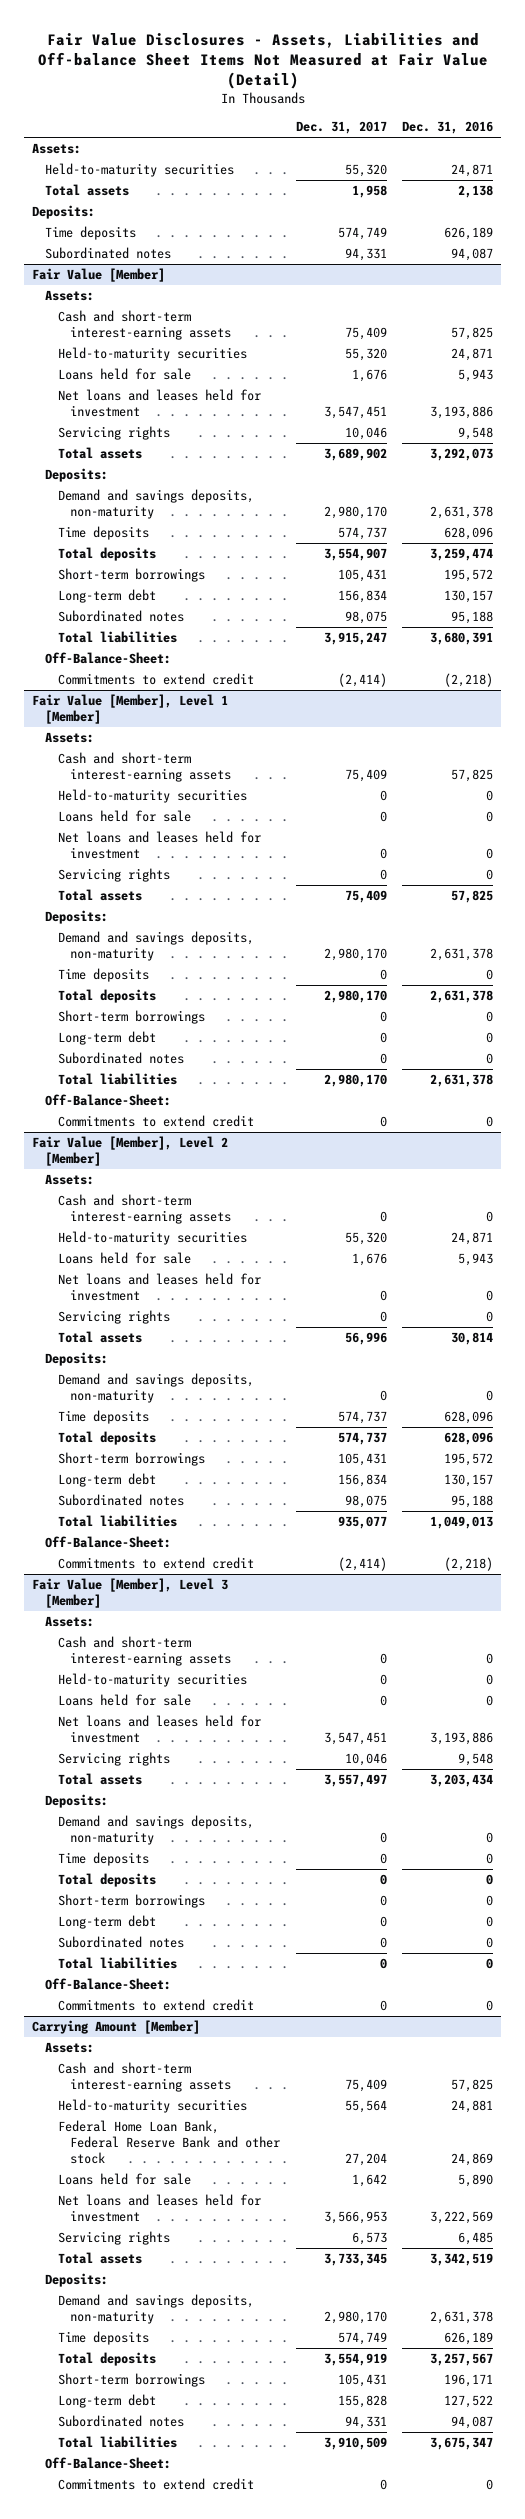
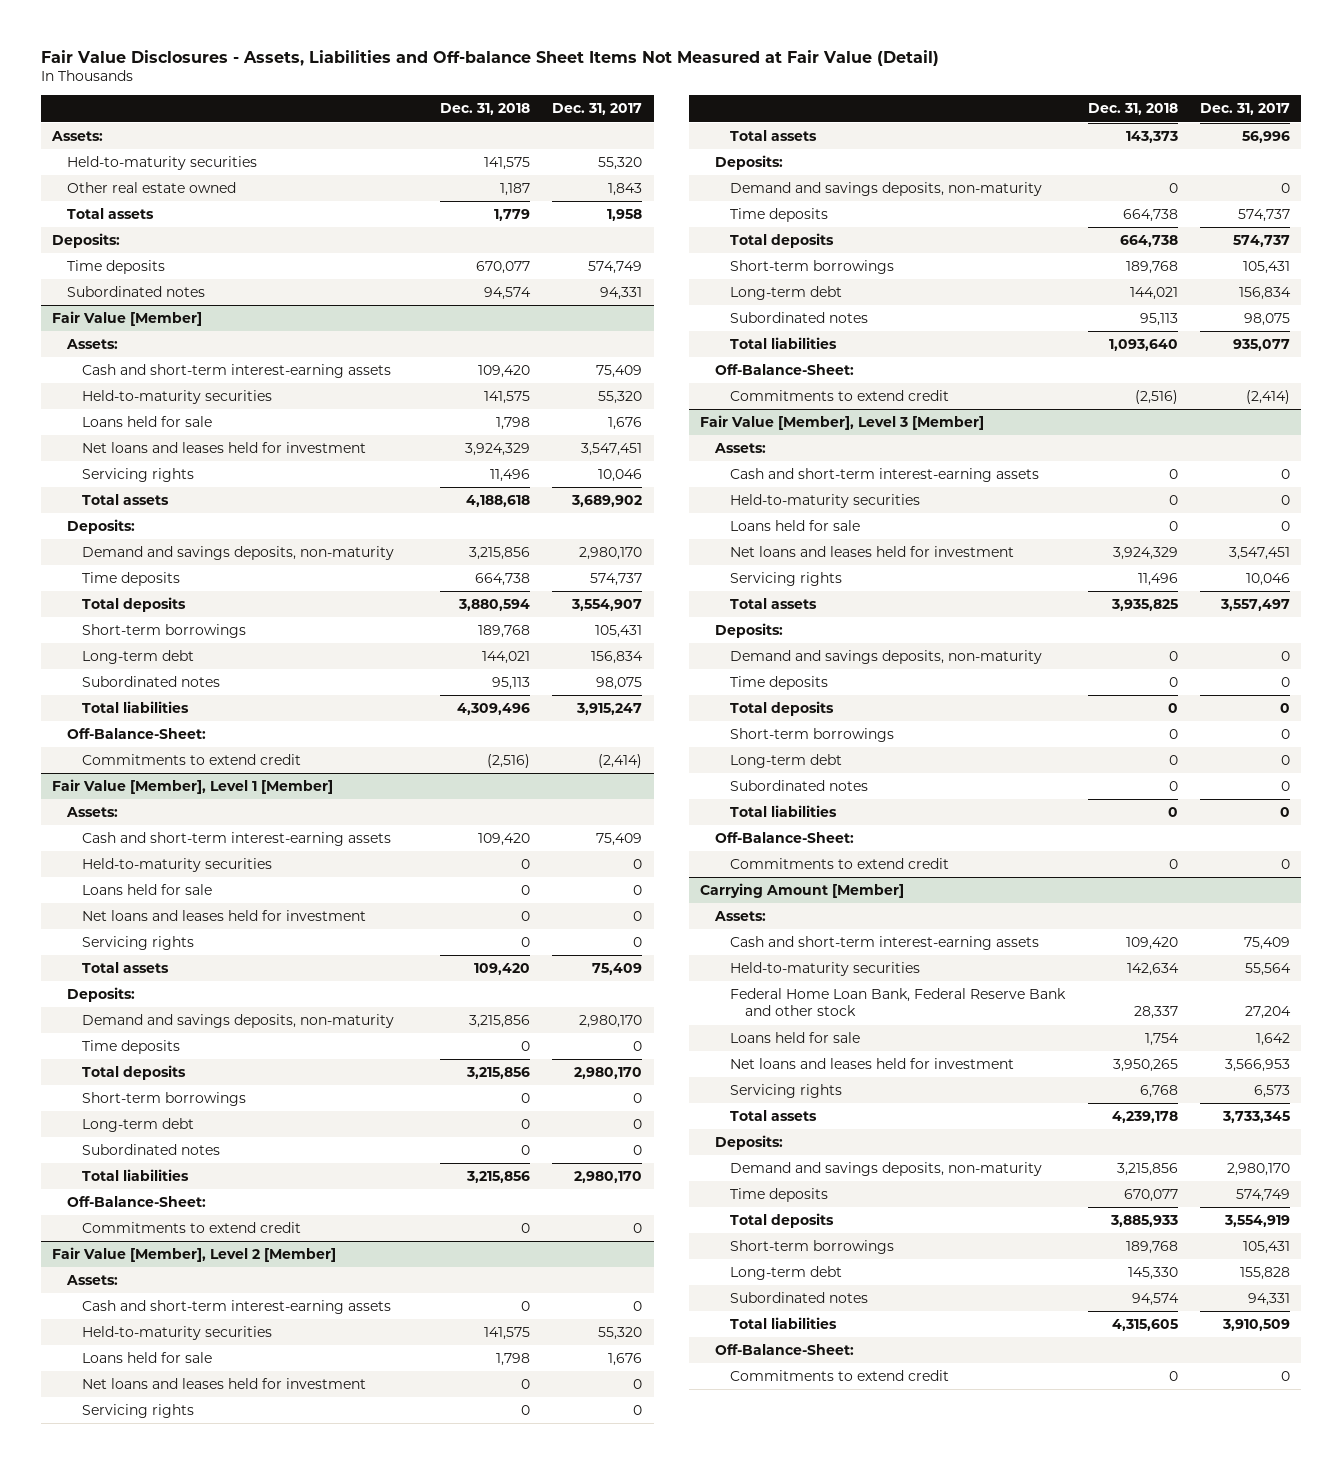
- | Dec. 31, 2017 | Dec. 31, 2016
+ | Dec. 31, 2018 | Dec. 31, 2017
+ Other real estate owned | 1,187 | 1,843

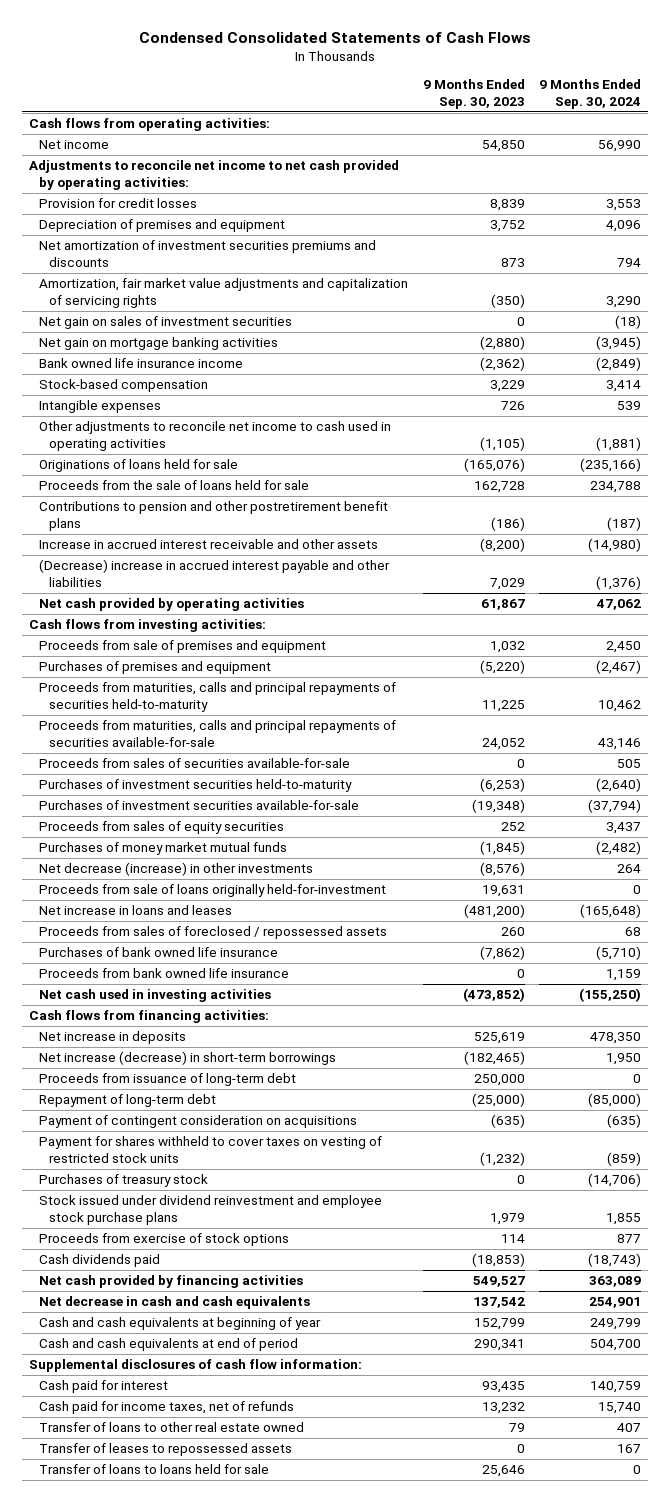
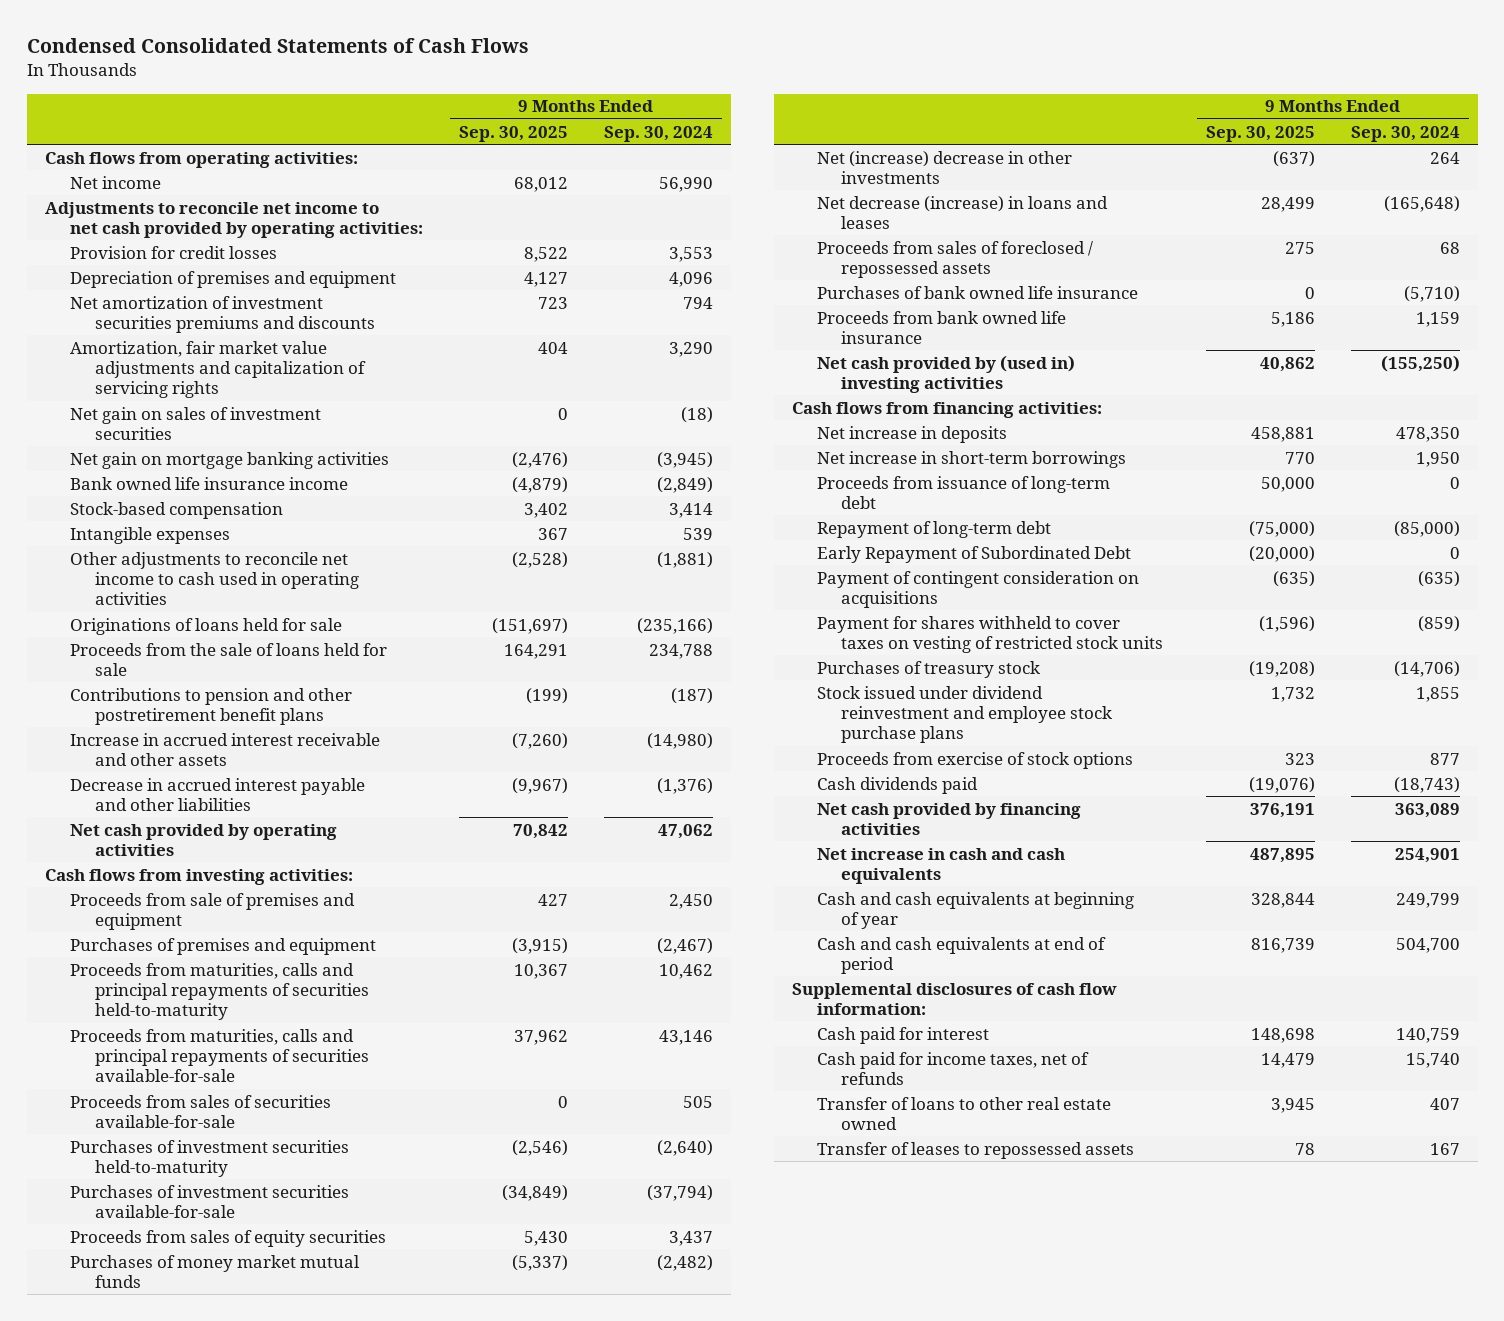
- | 9 Months Ended Sep. 30, 2023 | 9 Months Ended Sep. 30, 2024
+ | 9 Months Ended Sep. 30, 2025 | 9 Months Ended Sep. 30, 2024
- (Decrease) increase in accrued interest payable and other liabilities | 7,029 | (1,376)
+ Decrease in accrued interest payable and other liabilities | (9,967) | (1,376)
- Net decrease (increase) in other investments | (8,576) | 264
- Proceeds from sale of loans originally held-for-investment | 19,631 | 0
- Net increase in loans and leases | (481,200) | (165,648)
+ Net (increase) decrease in other investments | (637) | 264
+ Net decrease (increase) in loans and leases | 28,499 | (165,648)
- Net cash used in investing activities | (473,852) | (155,250)
+ Net cash provided by (used in) investing activities | 40,862 | (155,250)
- Net increase (decrease) in short-term borrowings | (182,465) | 1,950
+ Net increase in short-term borrowings | 770 | 1,950
+ Early Repayment of Subordinated Debt | (20,000) | 0
- Net decrease in cash and cash equivalents | 137,542 | 254,901
+ Net increase in cash and cash equivalents | 487,895 | 254,901
- Transfer of loans to loans held for sale | 25,646 | 0

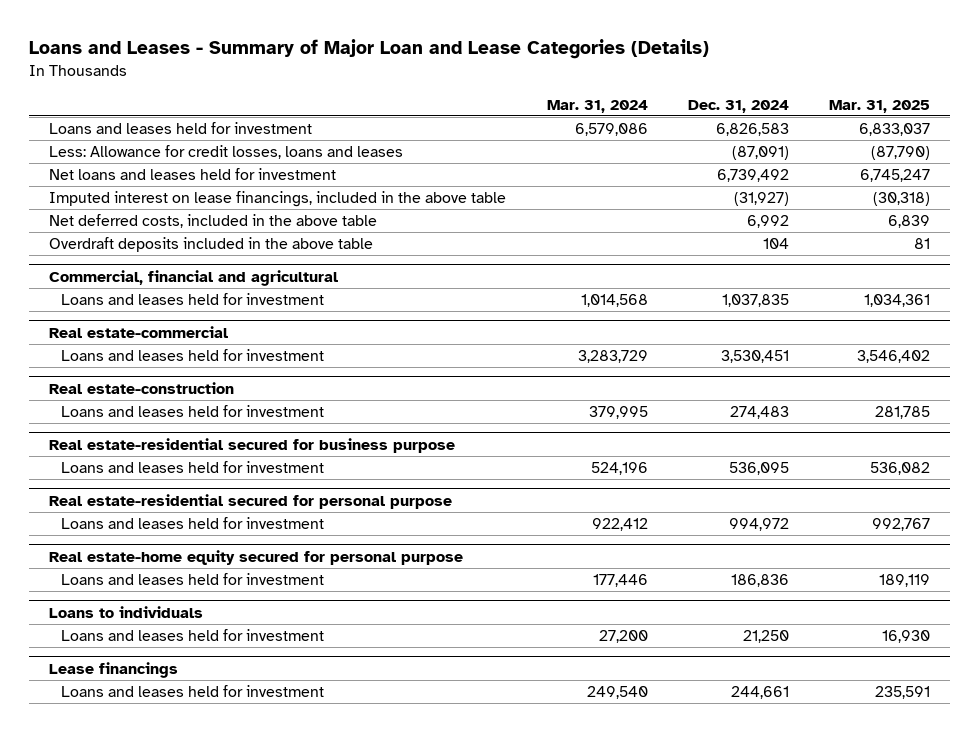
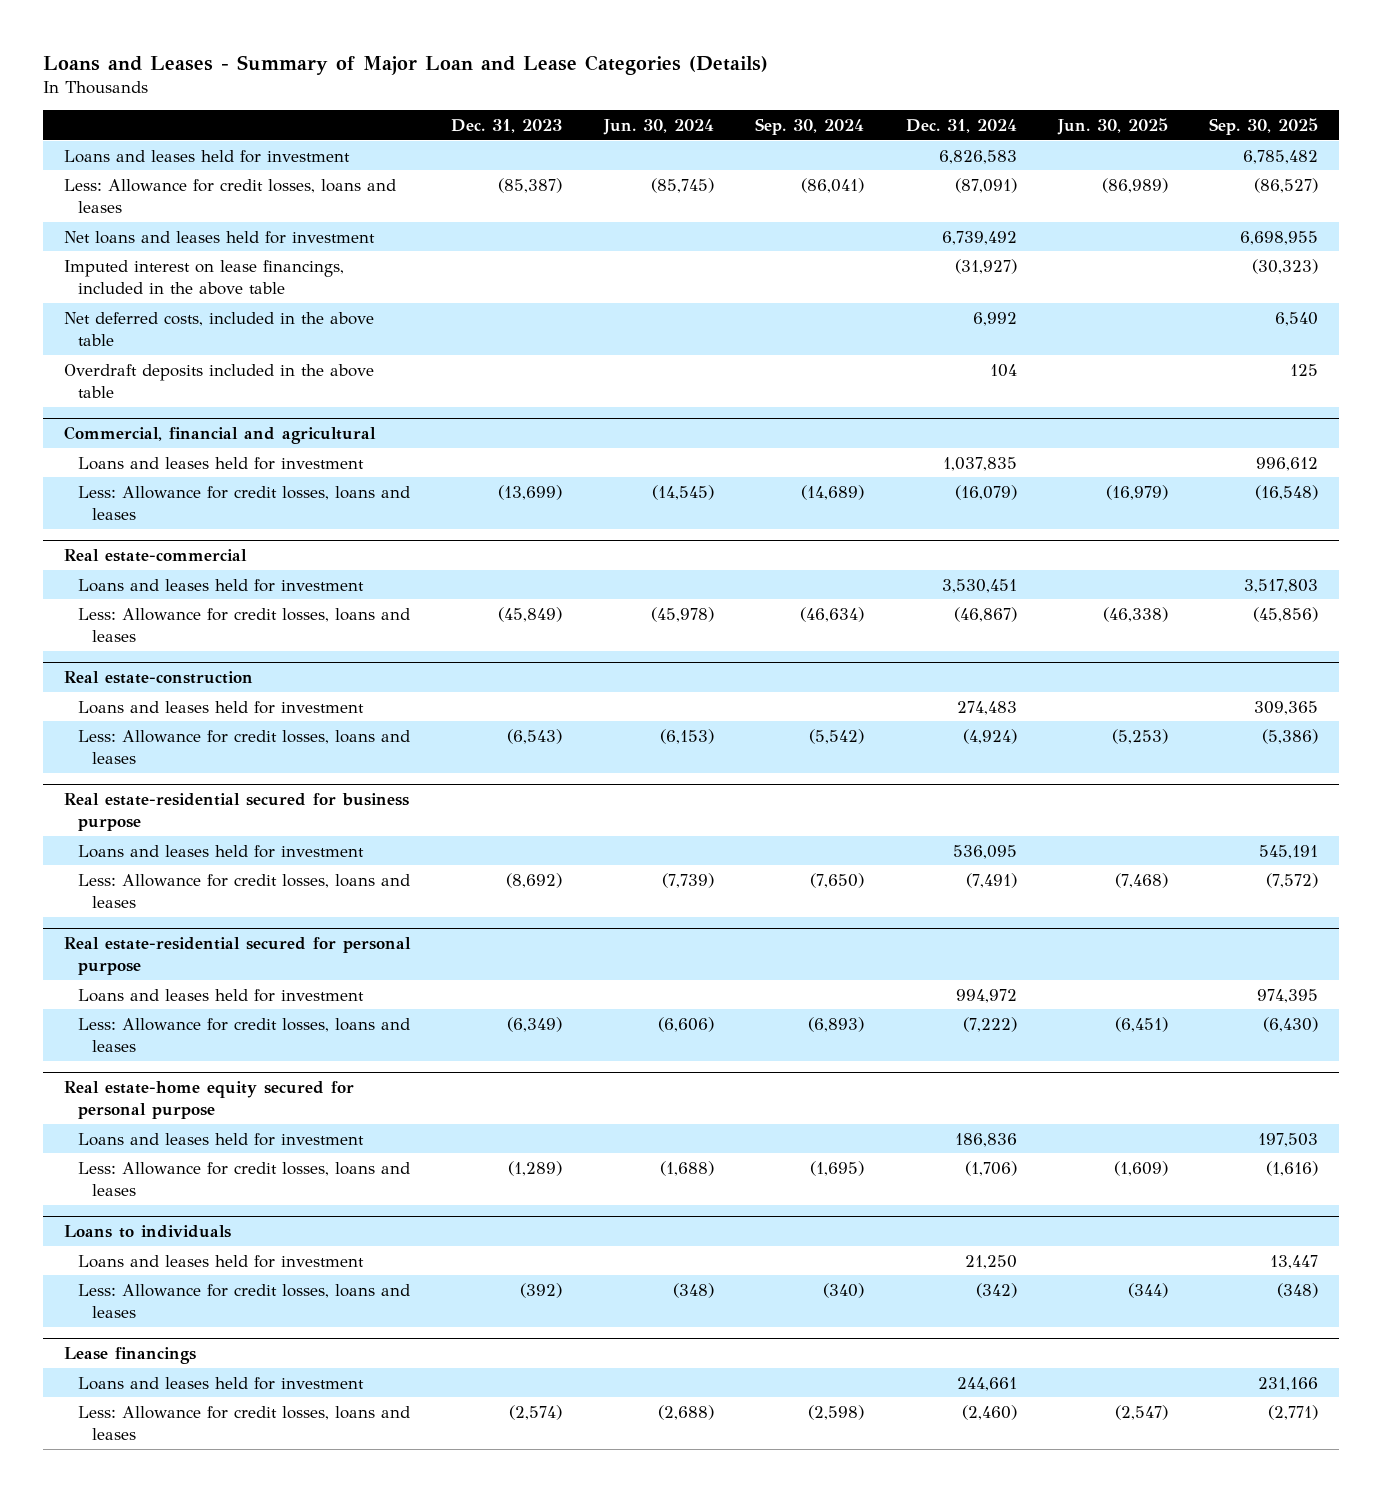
- | Mar. 31, 2024 | Dec. 31, 2024 | Mar. 31, 2025
+ | Dec. 31, 2023 | Jun. 30, 2024 | Sep. 30, 2024 | Dec. 31, 2024 | Jun. 30, 2025 | Sep. 30, 2025
@ Commercial, financial and agricultural
+ Less: Allowance for credit losses, loans and leases | (13,699) | (14,545) | (14,689) | (16,079) | (16,979) | (16,548)
@ Real estate-commercial
+ Less: Allowance for credit losses, loans and leases | (45,849) | (45,978) | (46,634) | (46,867) | (46,338) | (45,856)
@ Real estate-construction
+ Less: Allowance for credit losses, loans and leases | (6,543) | (6,153) | (5,542) | (4,924) | (5,253) | (5,386)
@ Real estate-residential secured for business purpose
+ Less: Allowance for credit losses, loans and leases | (8,692) | (7,739) | (7,650) | (7,491) | (7,468) | (7,572)
@ Real estate-residential secured for personal purpose
+ Less: Allowance for credit losses, loans and leases | (6,349) | (6,606) | (6,893) | (7,222) | (6,451) | (6,430)
@ Real estate-home equity secured for personal purpose
+ Less: Allowance for credit losses, loans and leases | (1,289) | (1,688) | (1,695) | (1,706) | (1,609) | (1,616)
@ Loans to individuals
+ Less: Allowance for credit losses, loans and leases | (392) | (348) | (340) | (342) | (344) | (348)
@ Lease financings
+ Less: Allowance for credit losses, loans and leases | (2,574) | (2,688) | (2,598) | (2,460) | (2,547) | (2,771)

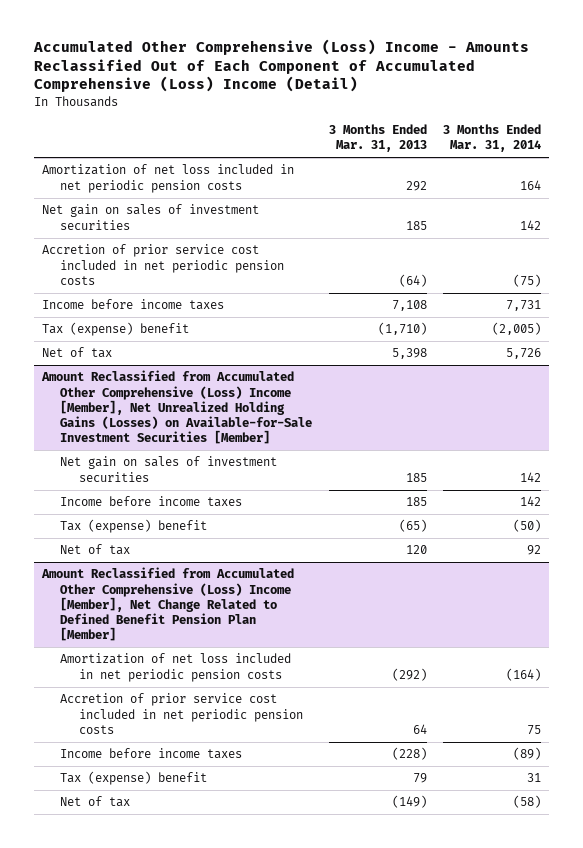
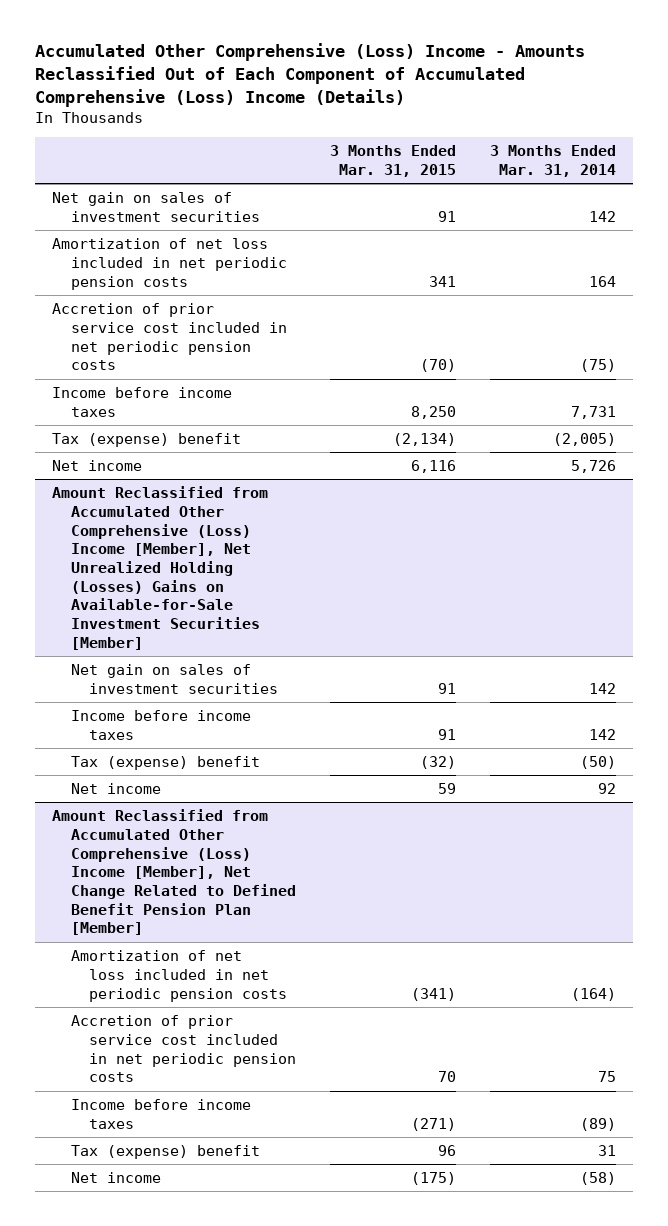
- Accumulated Other Comprehensive (Loss) Income - Amounts Reclassified Out of Each Component of Accumulated Comprehensive (Loss) Income (Detail)
+ Accumulated Other Comprehensive (Loss) Income - Amounts Reclassified Out of Each Component of Accumulated Comprehensive (Loss) Income (Details)
- | 3 Months Ended Mar. 31, 2013 | 3 Months Ended Mar. 31, 2014
+ | 3 Months Ended Mar. 31, 2015 | 3 Months Ended Mar. 31, 2014
moved down: Amortization of net loss included in net periodic pension costs | 341 | 164
- Net of tax | 5,398 | 5,726
- Amount Reclassified from Accumulated Other Comprehensive (Loss) Income [Member], Net Unrealized Holding Gains (Losses) on Available-for-Sale Investment Securities [Member]
+ Net income | 6,116 | 5,726
+ Amount Reclassified from Accumulated Other Comprehensive (Loss) Income [Member], Net Unrealized Holding (Losses) Gains on Available-for-Sale Investment Securities [Member]
- Net of tax | 120 | 92
+ Net income | 59 | 92
@ Amount Reclassified from Accumulated Other Comprehensive (Loss) Income [Member], Net Change Related to Defined Benefit Pension Plan [Member]
- Net of tax | (149) | (58)
+ Net income | (175) | (58)

